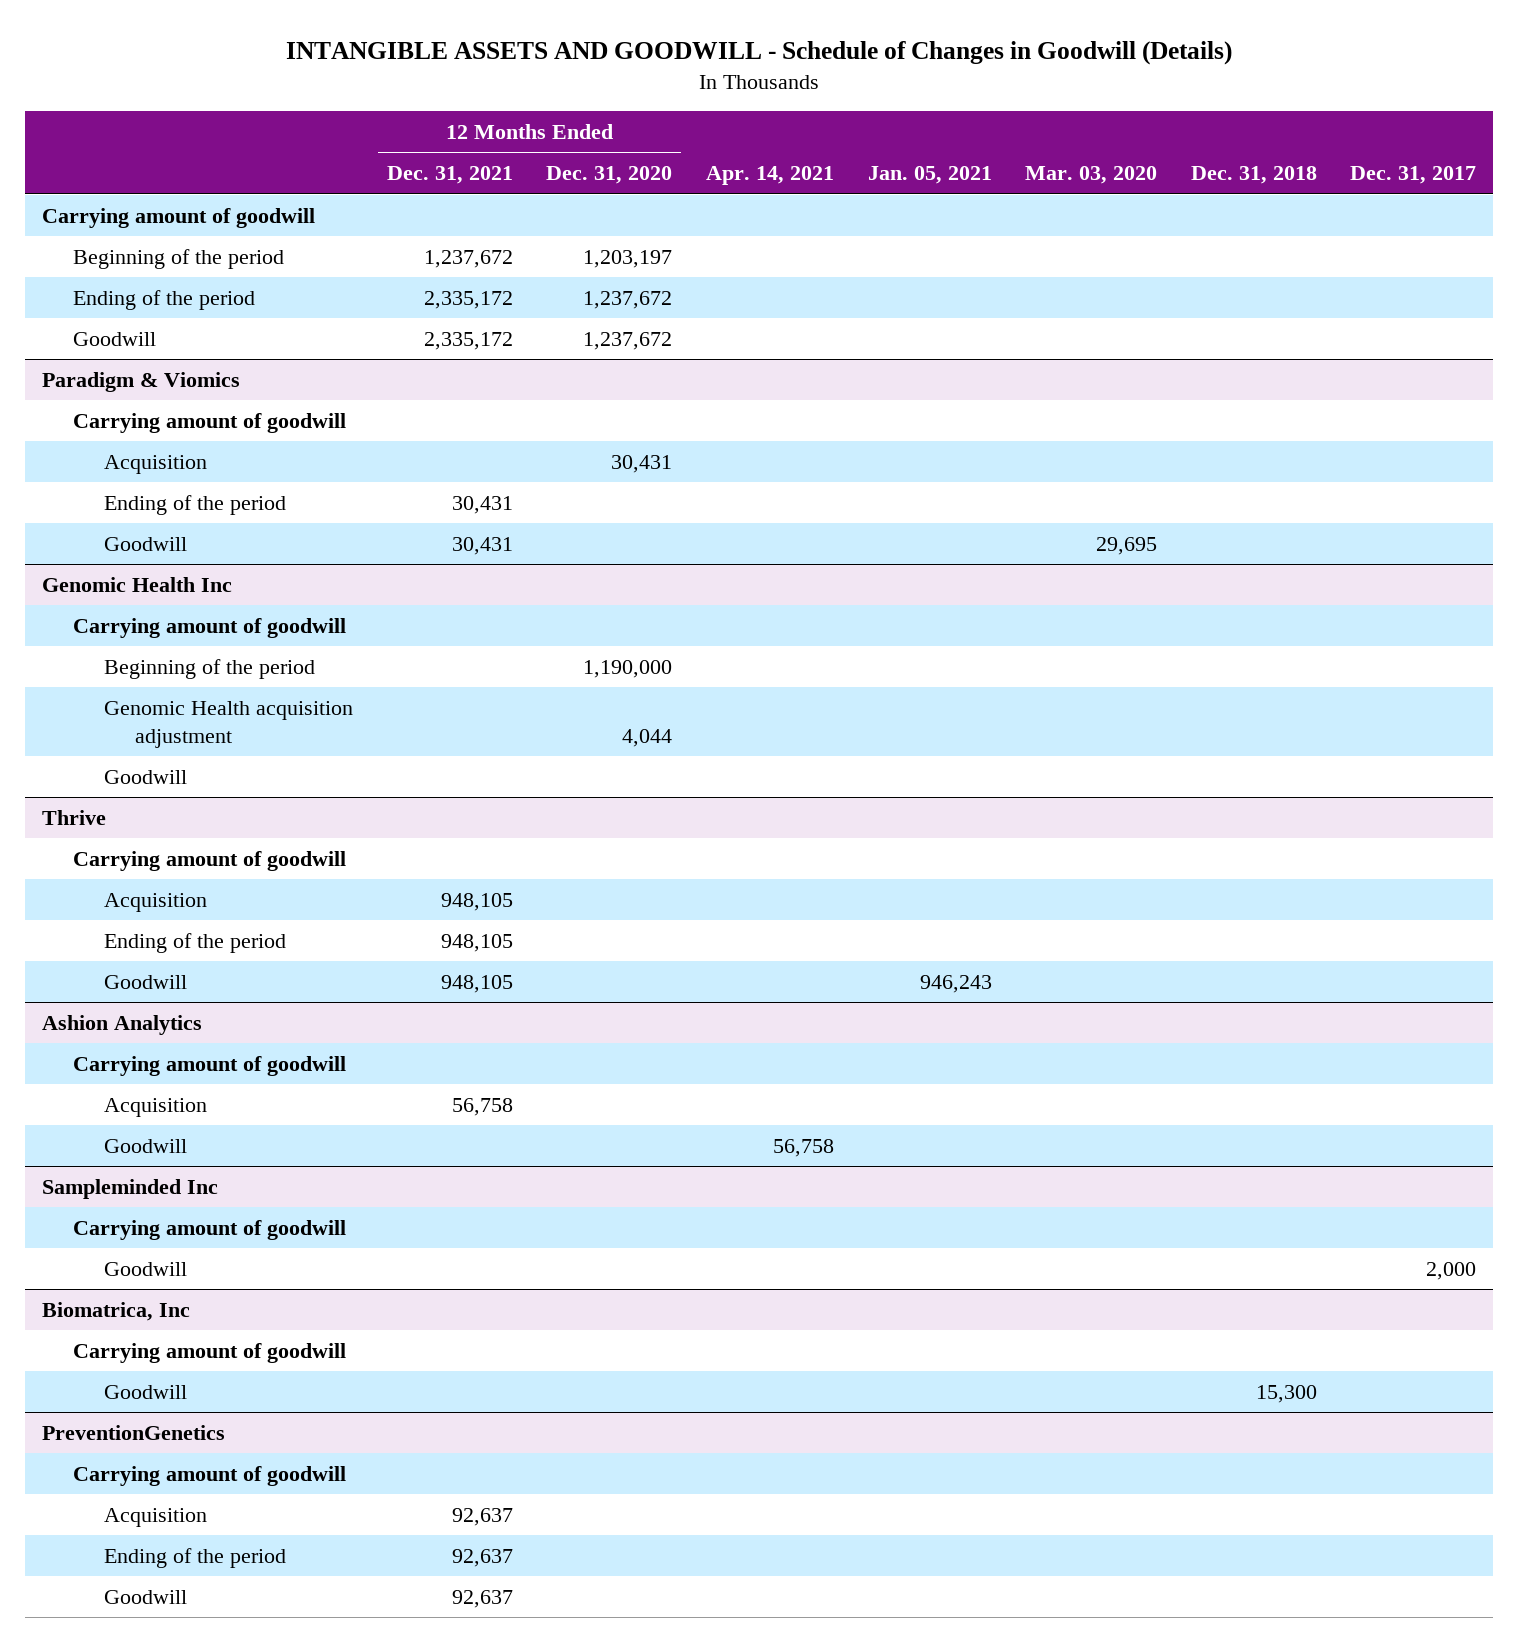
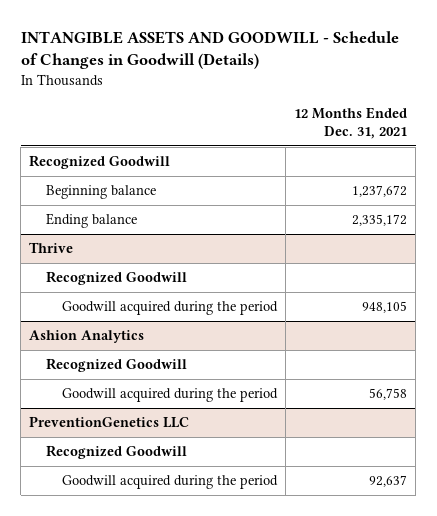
- | 12 Months Ended Dec. 31, 2021 | 12 Months Ended Dec. 31, 2020 | Apr. 14, 2021 | Jan. 05, 2021 | Mar. 03, 2020 | Dec. 31, 2018 | Dec. 31, 2017
+ | 12 Months Ended Dec. 31, 2021
- Carrying amount of goodwill
- Beginning of the period | 1,237,672 | 1,203,197 | | | | |
- Ending of the period | 2,335,172 | 1,237,672 | | | | |
- Goodwill | 2,335,172 | 1,237,672 | | | | |
- Paradigm & Viomics
- Carrying amount of goodwill
- Acquisition | | 30,431 | | | | |
- Ending of the period | 30,431 | | | | | |
- Goodwill | 30,431 | | | | 29,695 | |
- Genomic Health Inc
- Carrying amount of goodwill
- Beginning of the period | | 1,190,000 | | | | |
- Genomic Health acquisition adjustment | | 4,044 | | | | |
- Goodwill
+ Recognized Goodwill
+ Beginning balance | 1,237,672
+ Ending balance | 2,335,172
@ Thrive
- Carrying amount of goodwill
- Acquisition | 948,105 | | | | | |
- Ending of the period | 948,105 | | | | | |
- Goodwill | 948,105 | | | 946,243 | | |
+ Recognized Goodwill
+ Goodwill acquired during the period | 948,105
@ Ashion Analytics
- Carrying amount of goodwill
- Acquisition | 56,758 | | | | | |
- Goodwill | | | 56,758 | | | |
- Sampleminded Inc
- Carrying amount of goodwill
- Goodwill | | | | | | | 2,000
- Biomatrica, Inc
- Carrying amount of goodwill
- Goodwill | | | | | | 15,300 |
- PreventionGenetics
- Carrying amount of goodwill
- Acquisition | 92,637 | | | | | |
- Ending of the period | 92,637 | | | | | |
- Goodwill | 92,637 | | | | | |
@ Ashion Analytics
+ Recognized Goodwill
+ Goodwill acquired during the period | 56,758
+ PreventionGenetics LLC
+ Recognized Goodwill
+ Goodwill acquired during the period | 92,637

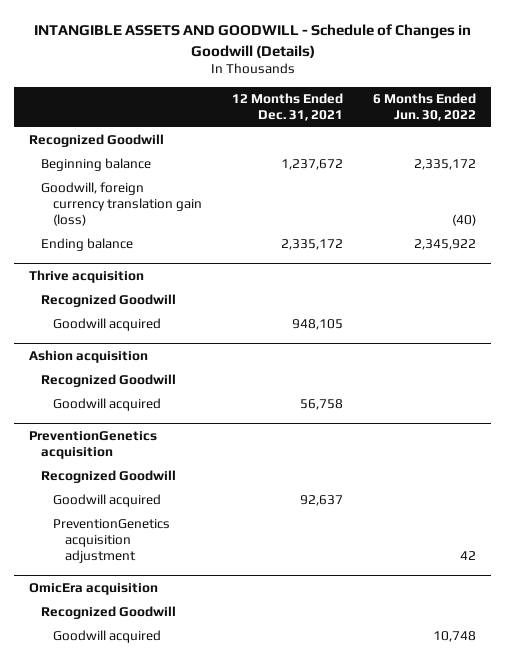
- | 12 Months Ended Dec. 31, 2021
+ | 12 Months Ended Dec. 31, 2021 | 6 Months Ended Jun. 30, 2022
+ Goodwill, foreign currency translation gain (loss) | | (40)
- Thrive
+ Thrive acquisition
- Goodwill acquired during the period | 948,105
- Ashion Analytics
+ Goodwill acquired | 948,105 |
+ Ashion acquisition
- Goodwill acquired during the period | 56,758
- PreventionGenetics LLC
+ Goodwill acquired | 56,758 |
+ PreventionGenetics acquisition
- Goodwill acquired during the period | 92,637
+ Goodwill acquired | 92,637 |
+ PreventionGenetics acquisition adjustment | | 42
+ OmicEra acquisition
+ Recognized Goodwill
+ Goodwill acquired | | 10,748

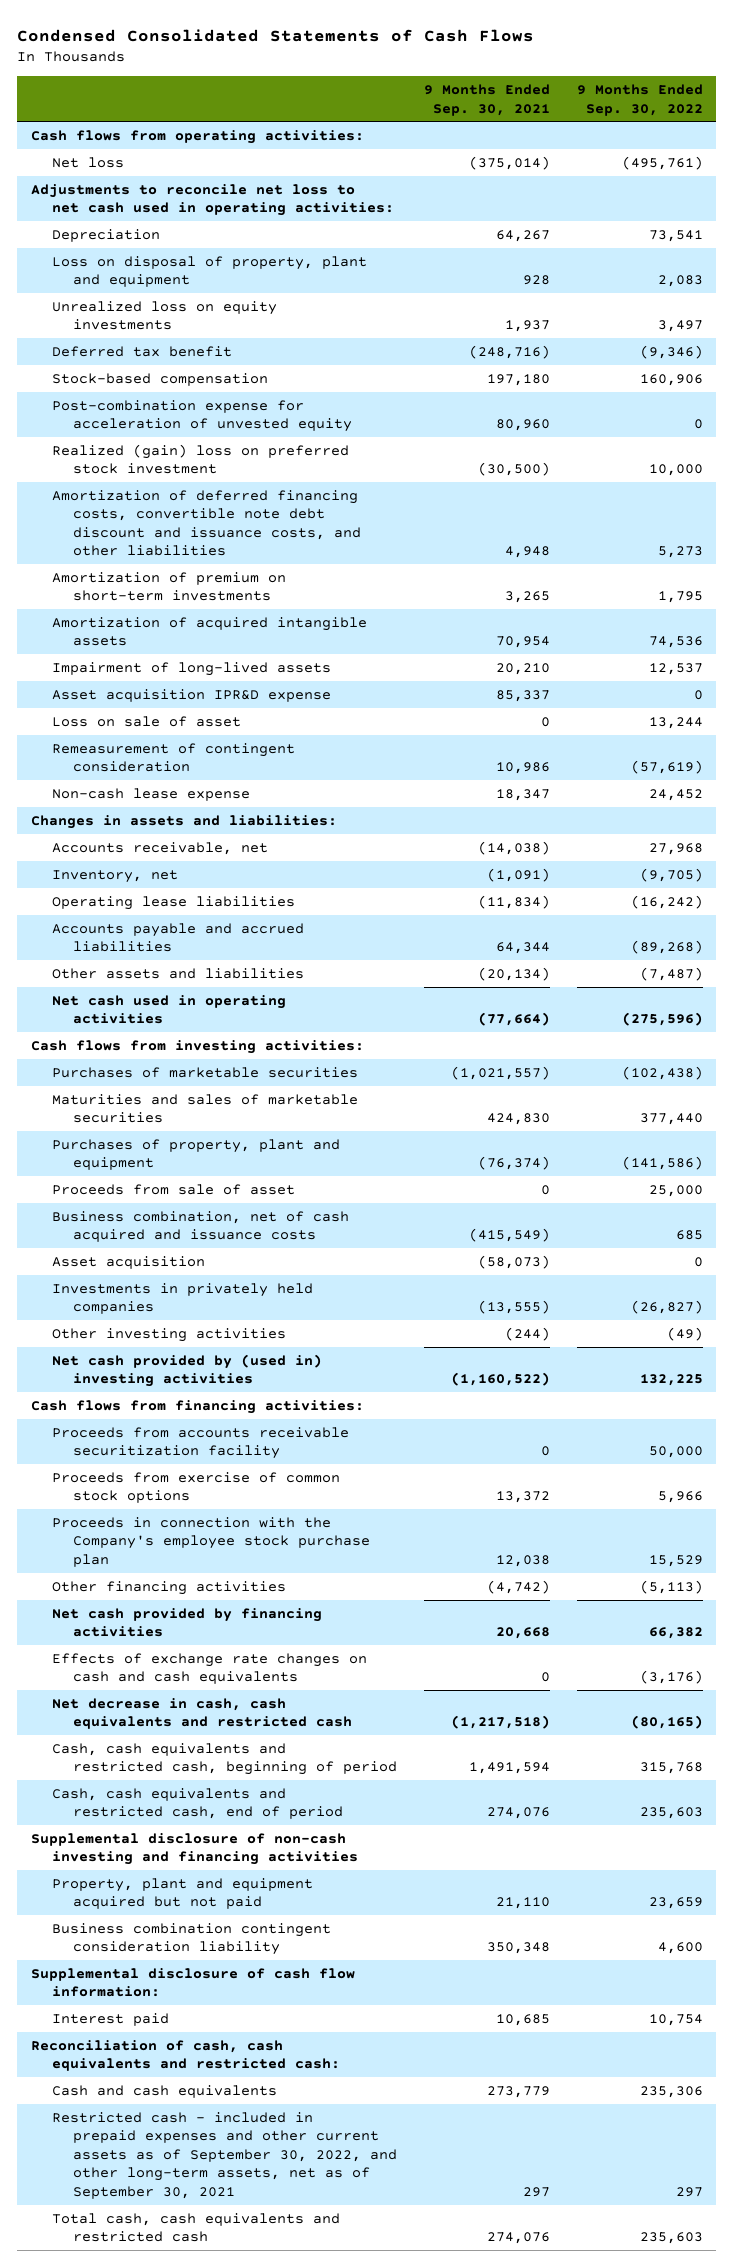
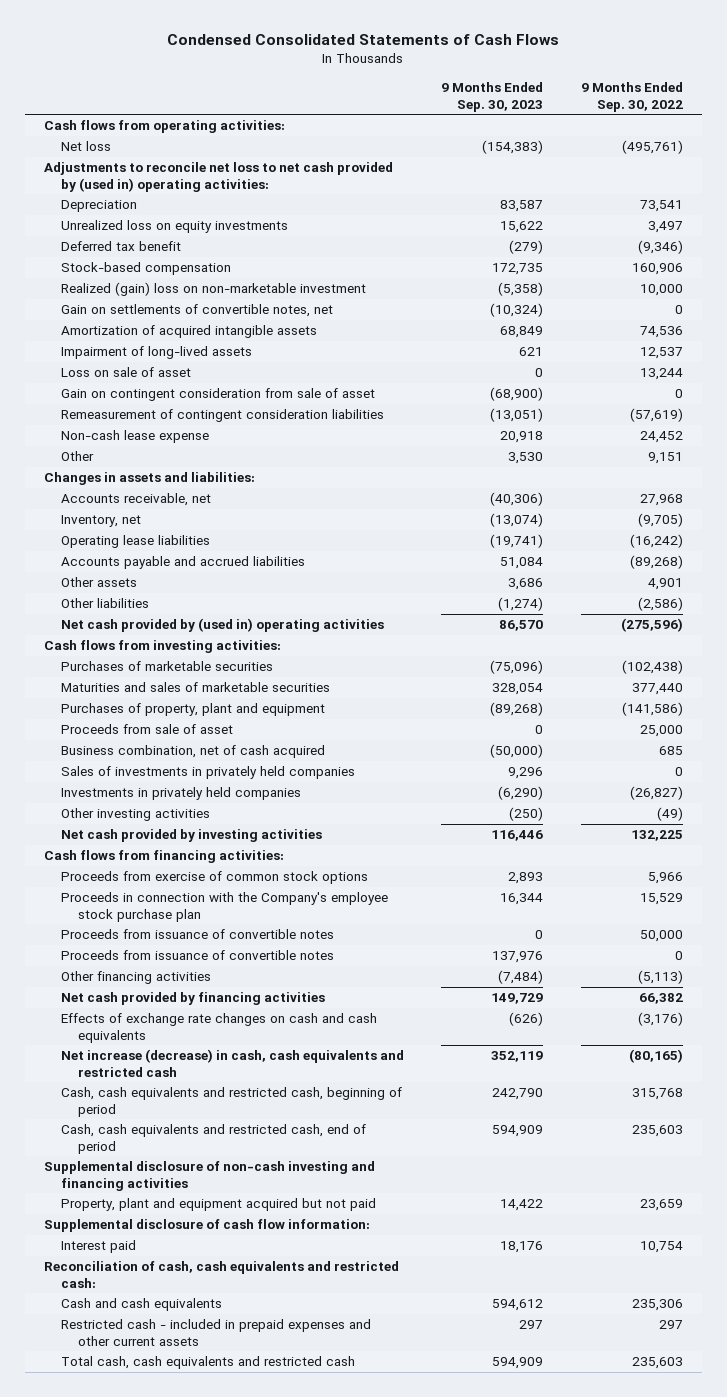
- | 9 Months Ended Sep. 30, 2021 | 9 Months Ended Sep. 30, 2022
+ | 9 Months Ended Sep. 30, 2023 | 9 Months Ended Sep. 30, 2022
- Adjustments to reconcile net loss to net cash used in operating activities:
+ Adjustments to reconcile net loss to net cash provided by (used in) operating activities:
- Loss on disposal of property, plant and equipment | 928 | 2,083
- Post-combination expense for acceleration of unvested equity | 80,960 | 0
- Realized (gain) loss on preferred stock investment | (30,500) | 10,000
- Amortization of deferred financing costs, convertible note debt discount and issuance costs, and other liabilities | 4,948 | 5,273
- Amortization of premium on short-term investments | 3,265 | 1,795
+ Realized (gain) loss on non-marketable investment | (5,358) | 10,000
+ Gain on settlements of convertible notes, net | (10,324) | 0
- Asset acquisition IPR&D expense | 85,337 | 0
- Remeasurement of contingent consideration | 10,986 | (57,619)
+ Gain on contingent consideration from sale of asset | (68,900) | 0
+ Remeasurement of contingent consideration liabilities | (13,051) | (57,619)
+ Other | 3,530 | 9,151
- Other assets and liabilities | (20,134) | (7,487)
- Net cash used in operating activities | (77,664) | (275,596)
+ Other assets | 3,686 | 4,901
+ Other liabilities | (1,274) | (2,586)
+ Net cash provided by (used in) operating activities | 86,570 | (275,596)
- Business combination, net of cash acquired and issuance costs | (415,549) | 685
- Asset acquisition | (58,073) | 0
+ Business combination, net of cash acquired | (50,000) | 685
+ Sales of investments in privately held companies | 9,296 | 0
- Net cash provided by (used in) investing activities | (1,160,522) | 132,225
+ Net cash provided by investing activities | 116,446 | 132,225
- Proceeds from accounts receivable securitization facility | 0 | 50,000
+ Proceeds from issuance of convertible notes | 0 | 50,000
+ Proceeds from issuance of convertible notes | 137,976 | 0
- Net decrease in cash, cash equivalents and restricted cash | (1,217,518) | (80,165)
+ Net increase (decrease) in cash, cash equivalents and restricted cash | 352,119 | (80,165)
- Business combination contingent consideration liability | 350,348 | 4,600
- Restricted cash - included in prepaid expenses and other current assets as of September 30, 2022, and other long-term assets, net as of September 30, 2021 | 297 | 297
+ Restricted cash - included in prepaid expenses and other current assets | 297 | 297

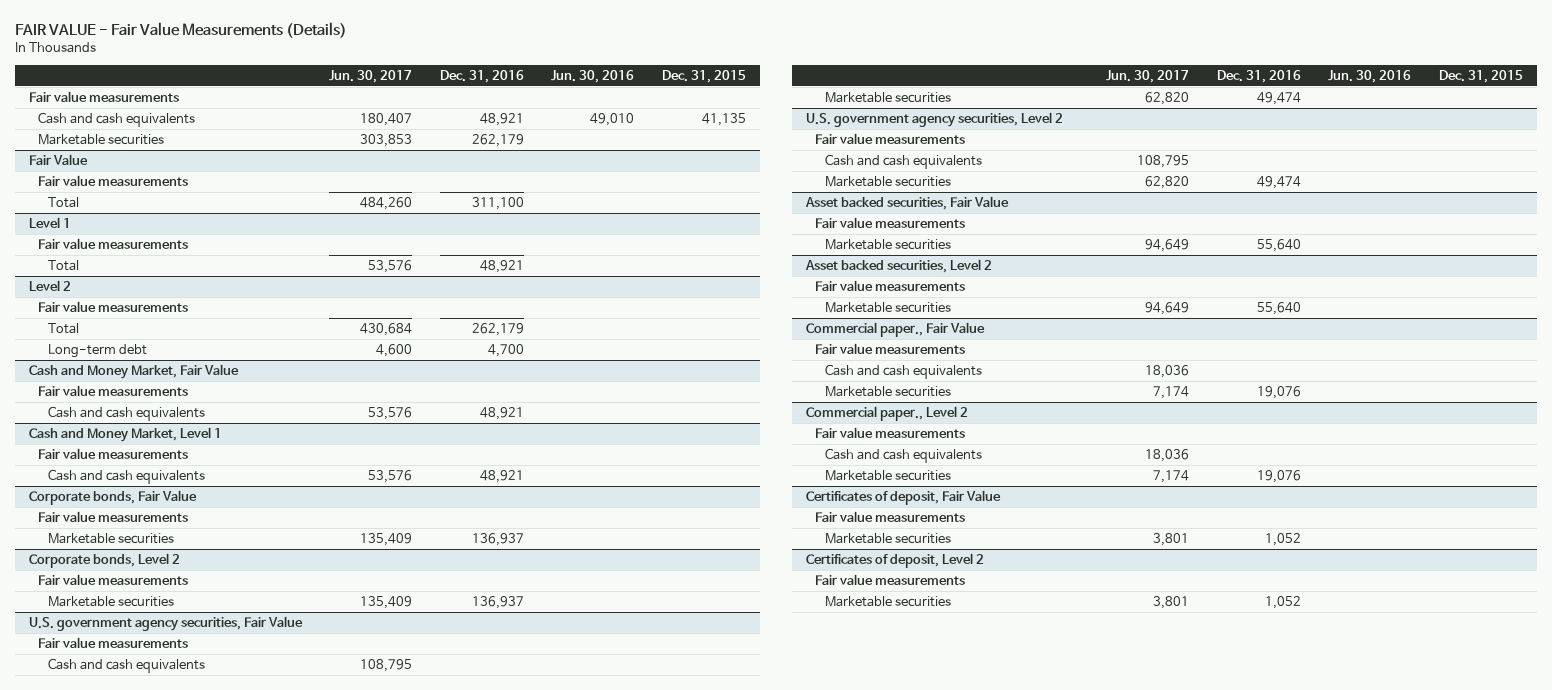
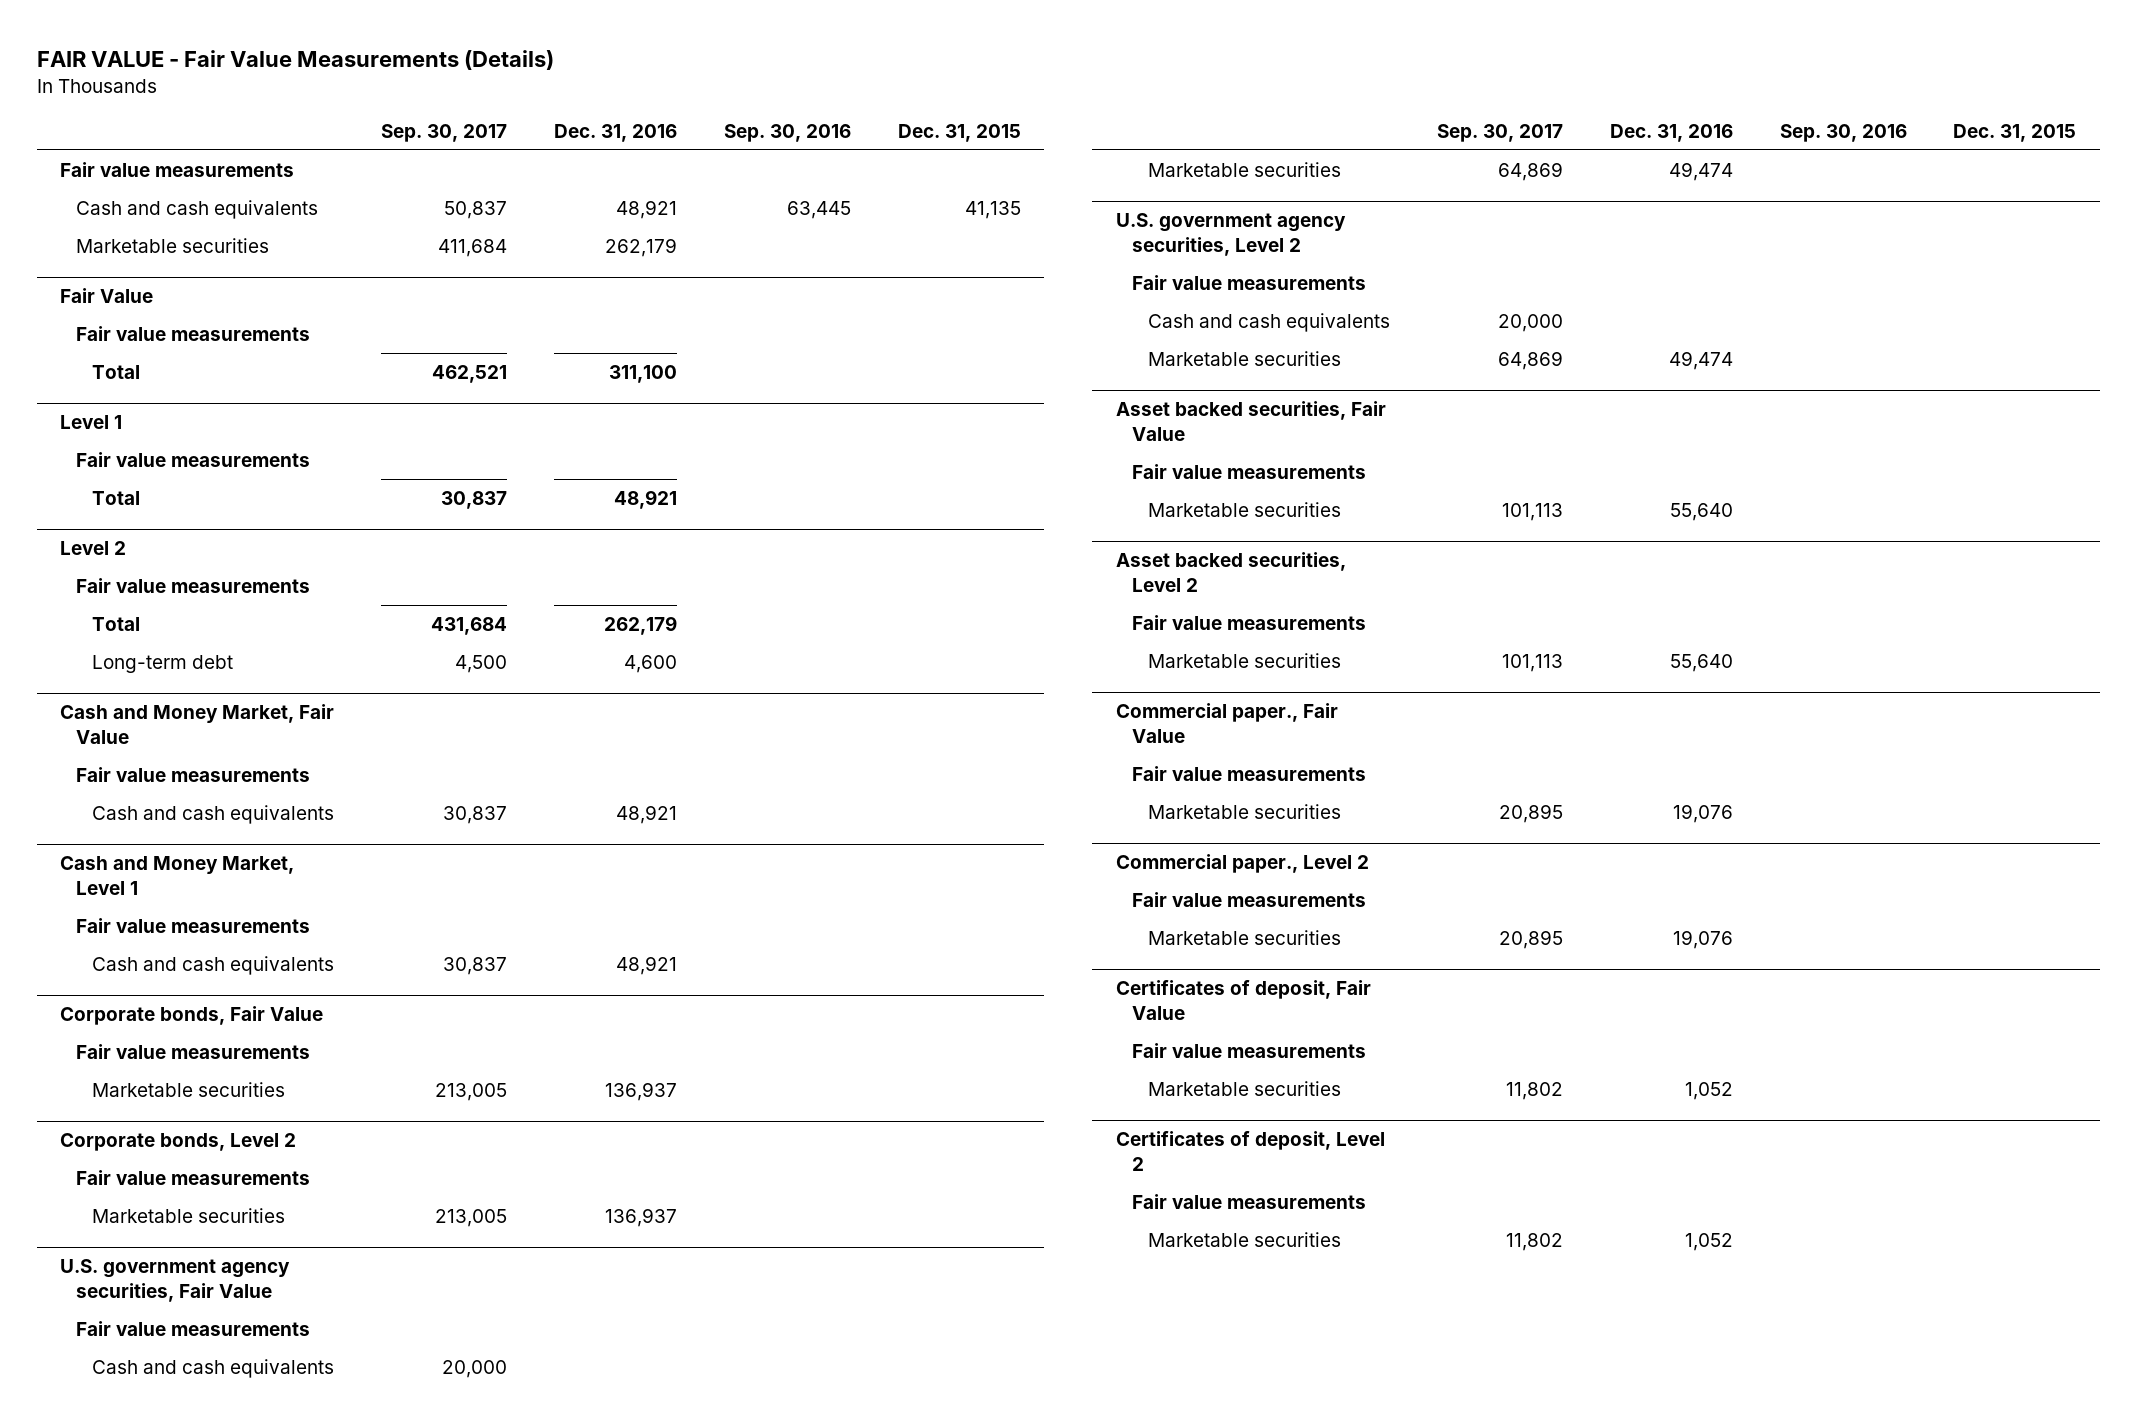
- | Jun. 30, 2017 | Dec. 31, 2016 | Jun. 30, 2016 | Dec. 31, 2015
+ | Sep. 30, 2017 | Dec. 31, 2016 | Sep. 30, 2016 | Dec. 31, 2015
@ Level 2
- Long-term debt | 4,600 | 4,700 | |
+ Long-term debt | 4,500 | 4,600 | |
@ Commercial paper., Fair Value
- Cash and cash equivalents | 18,036 | | |
@ Commercial paper., Level 2
- Cash and cash equivalents | 18,036 | | |

